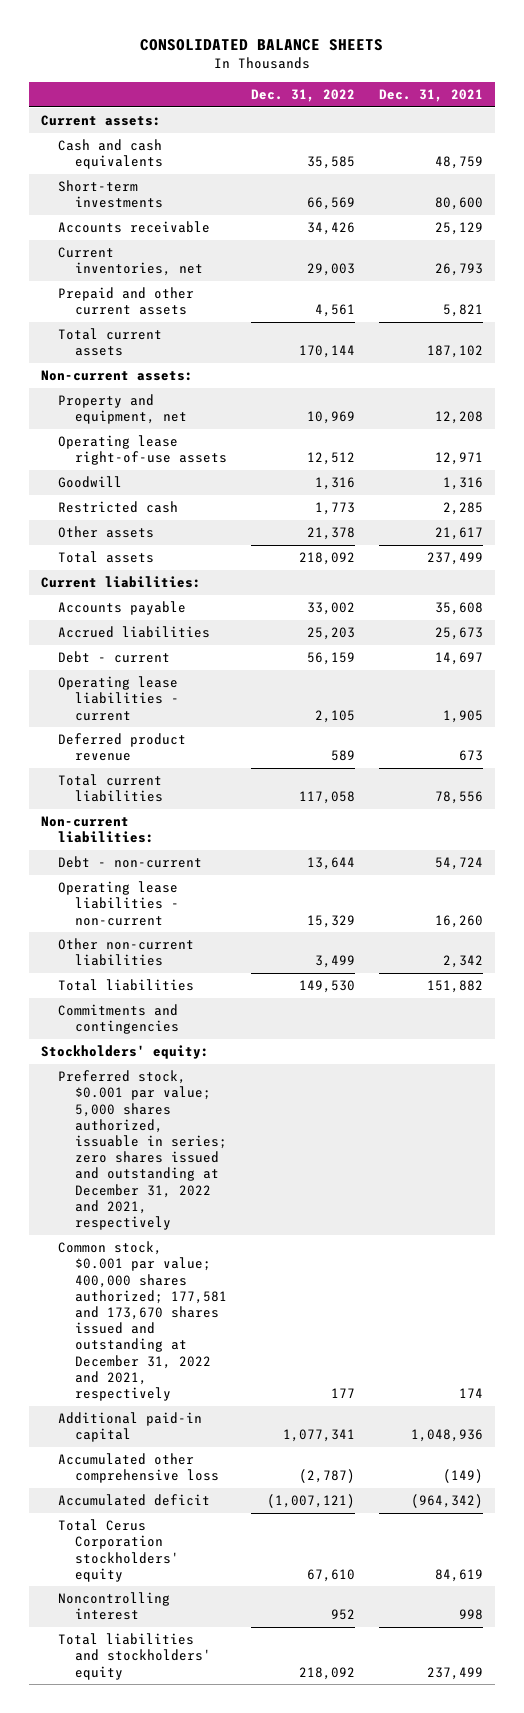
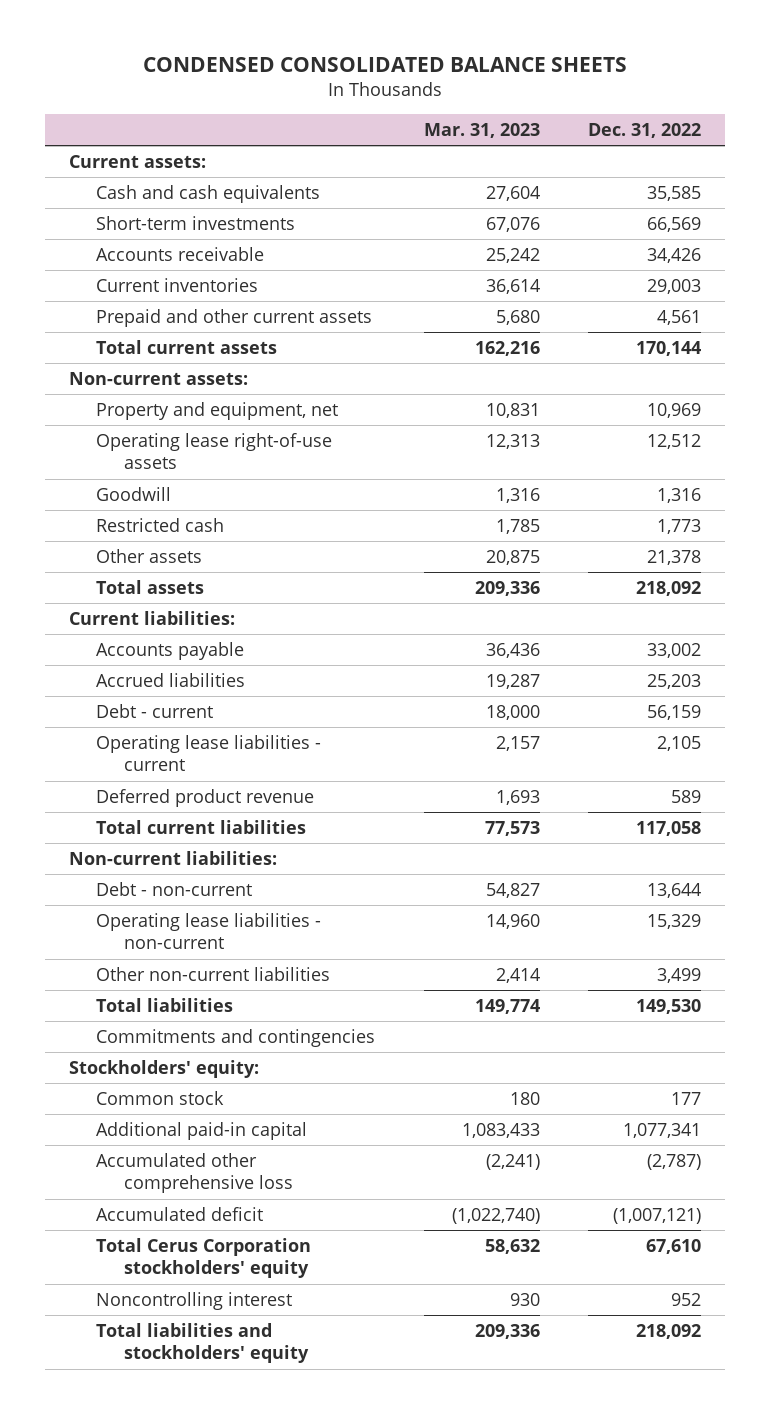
- CONSOLIDATED BALANCE SHEETS
+ CONDENSED CONSOLIDATED BALANCE SHEETS
- | Dec. 31, 2022 | Dec. 31, 2021
+ | Mar. 31, 2023 | Dec. 31, 2022
- Current inventories, net | 29,003 | 26,793
+ Current inventories | 36,614 | 29,003
- Preferred stock, $0.001 par value; 5,000 shares authorized, issuable in series; zero shares issued and outstanding at December 31, 2022 and 2021, respectively
- Common stock, $0.001 par value; 400,000 shares authorized; 177,581 and 173,670 shares issued and outstanding at December 31, 2022 and 2021, respectively | 177 | 174
+ Common stock | 180 | 177

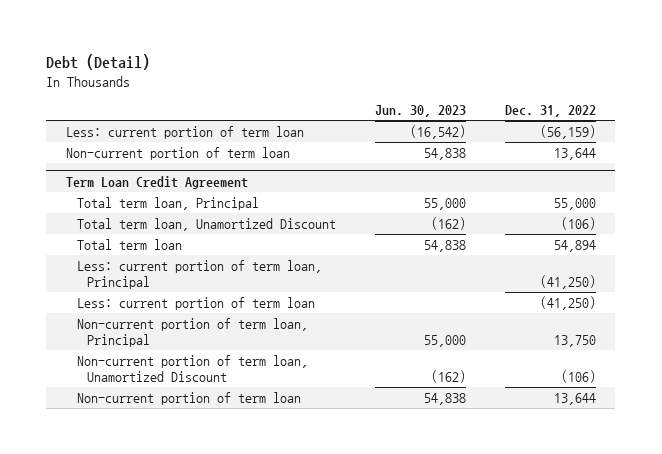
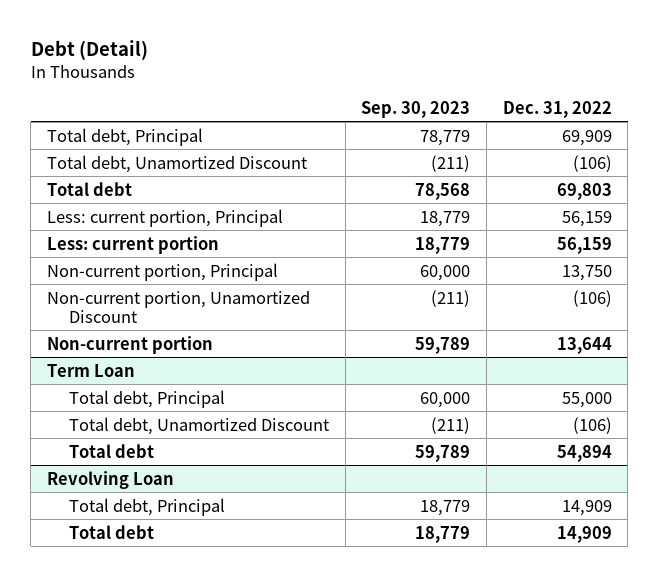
- | Jun. 30, 2023 | Dec. 31, 2022
+ | Sep. 30, 2023 | Dec. 31, 2022
- Less: current portion of term loan | (16,542) | (56,159)
- Non-current portion of term loan | 54,838 | 13,644
- Term Loan Credit Agreement
- Total term loan, Principal | 55,000 | 55,000
- Total term loan, Unamortized Discount | (162) | (106)
- Total term loan | 54,838 | 54,894
- Less: current portion of term loan, Principal | | (41,250)
- Less: current portion of term loan | | (41,250)
- Non-current portion of term loan, Principal | 55,000 | 13,750
- Non-current portion of term loan, Unamortized Discount | (162) | (106)
- Non-current portion of term loan | 54,838 | 13,644
+ Total debt, Principal | 78,779 | 69,909
+ Total debt, Unamortized Discount | (211) | (106)
+ Total debt | 78,568 | 69,803
+ Less: current portion, Principal | 18,779 | 56,159
+ Less: current portion | 18,779 | 56,159
+ Non-current portion, Principal | 60,000 | 13,750
+ Non-current portion, Unamortized Discount | (211) | (106)
+ Non-current portion | 59,789 | 13,644
+ Term Loan
+ Total debt, Principal | 60,000 | 55,000
+ Total debt, Unamortized Discount | (211) | (106)
+ Total debt | 59,789 | 54,894
+ Revolving Loan
+ Total debt, Principal | 18,779 | 14,909
+ Total debt | 18,779 | 14,909

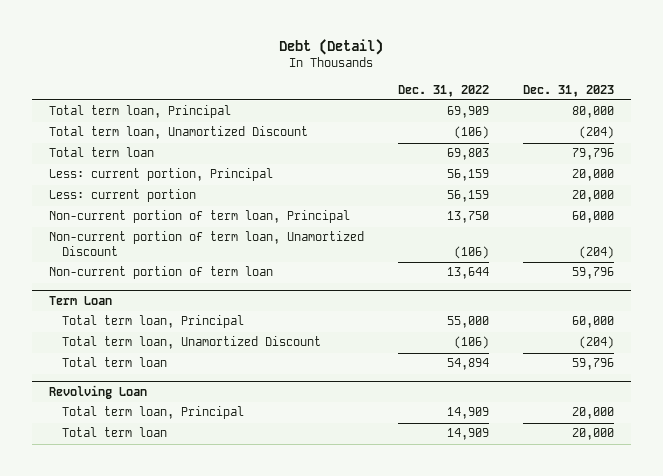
- | Sep. 30, 2023 | Dec. 31, 2022
+ | Dec. 31, 2022 | Dec. 31, 2023
- Total debt, Principal | 78,779 | 69,909
- Total debt, Unamortized Discount | (211) | (106)
- Total debt | 78,568 | 69,803
+ Total term loan, Principal | 69,909 | 80,000
+ Total term loan, Unamortized Discount | (106) | (204)
+ Total term loan | 69,803 | 79,796
- Non-current portion, Principal | 60,000 | 13,750
- Non-current portion, Unamortized Discount | (211) | (106)
- Non-current portion | 59,789 | 13,644
+ Non-current portion of term loan, Principal | 13,750 | 60,000
+ Non-current portion of term loan, Unamortized Discount | (106) | (204)
+ Non-current portion of term loan | 13,644 | 59,796
@ Term Loan
- Total debt, Principal | 60,000 | 55,000
- Total debt, Unamortized Discount | (211) | (106)
- Total debt | 59,789 | 54,894
+ Total term loan, Principal | 55,000 | 60,000
+ Total term loan, Unamortized Discount | (106) | (204)
+ Total term loan | 54,894 | 59,796
@ Revolving Loan
- Total debt, Principal | 18,779 | 14,909
- Total debt | 18,779 | 14,909
+ Total term loan, Principal | 14,909 | 20,000
+ Total term loan | 14,909 | 20,000

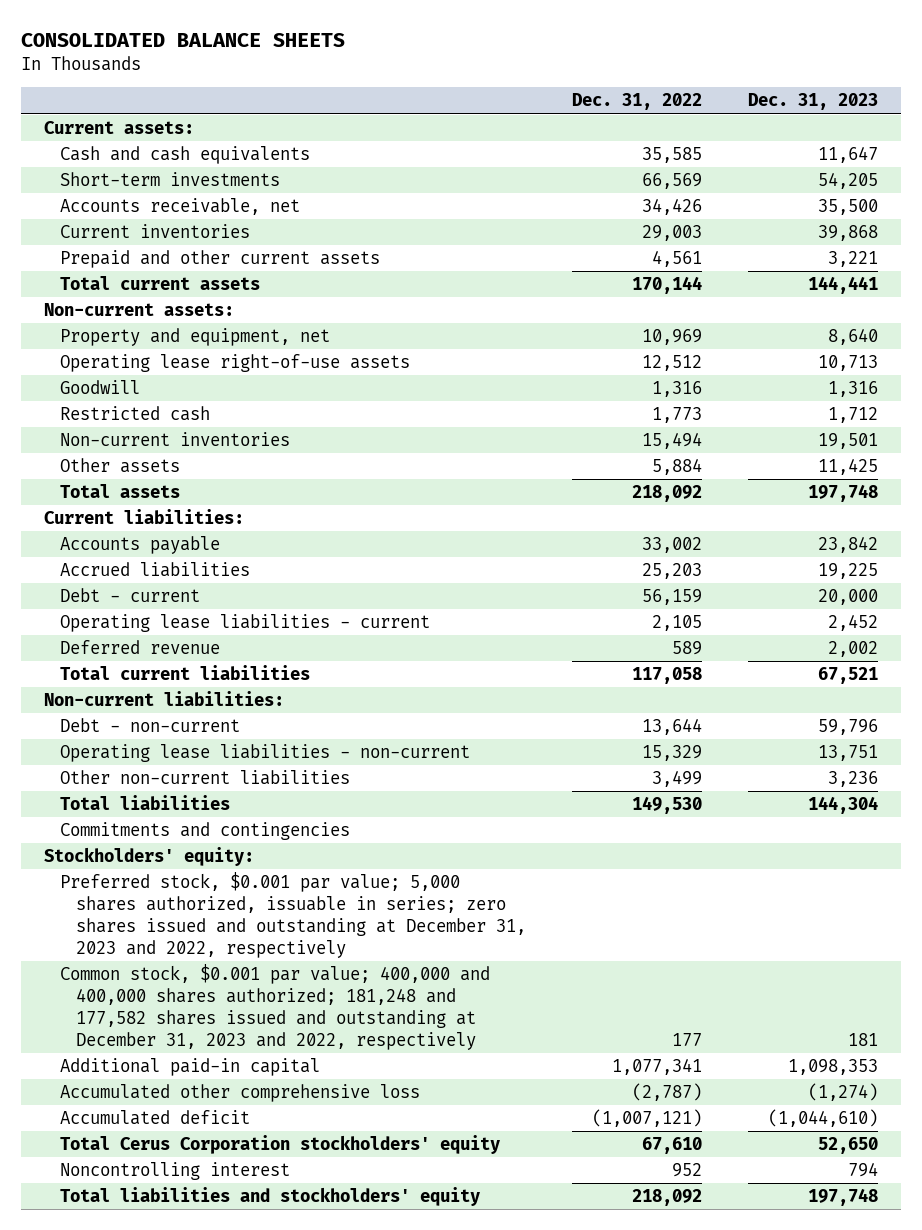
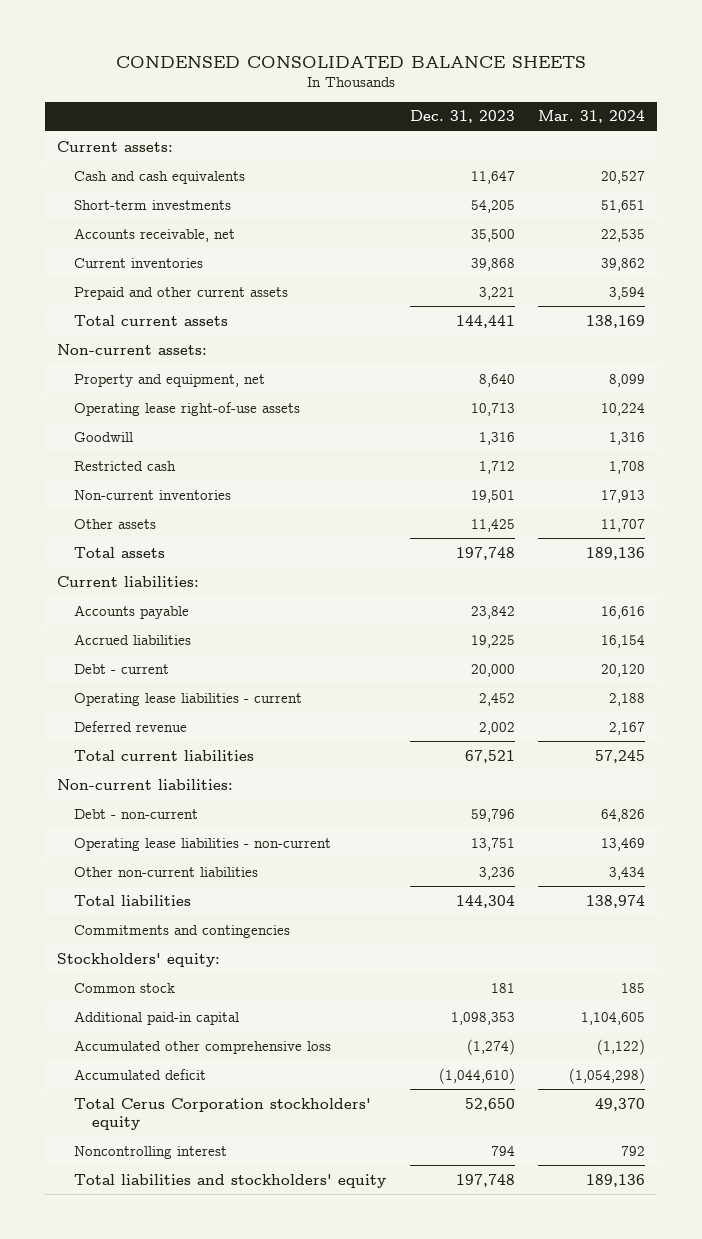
- CONSOLIDATED BALANCE SHEETS
+ CONDENSED CONSOLIDATED BALANCE SHEETS
- | Dec. 31, 2022 | Dec. 31, 2023
+ | Dec. 31, 2023 | Mar. 31, 2024
- Preferred stock, $0.001 par value; 5,000 shares authorized, issuable in series; zero shares issued and outstanding at December 31, 2023 and 2022, respectively
- Common stock, $0.001 par value; 400,000 and 400,000 shares authorized; 181,248 and 177,582 shares issued and outstanding at December 31, 2023 and 2022, respectively | 177 | 181
+ Common stock | 181 | 185

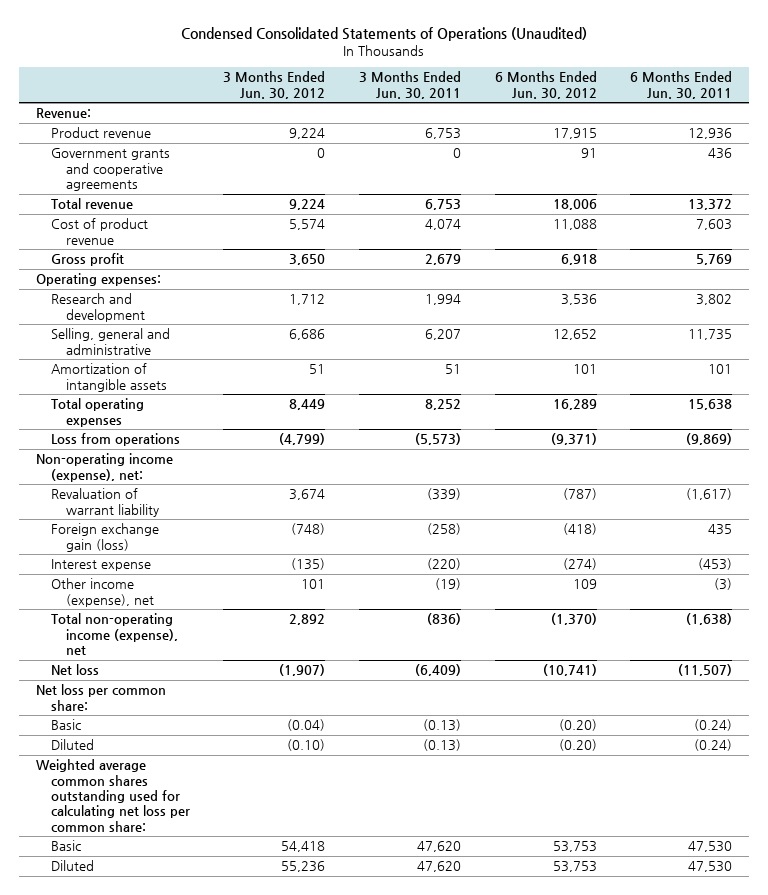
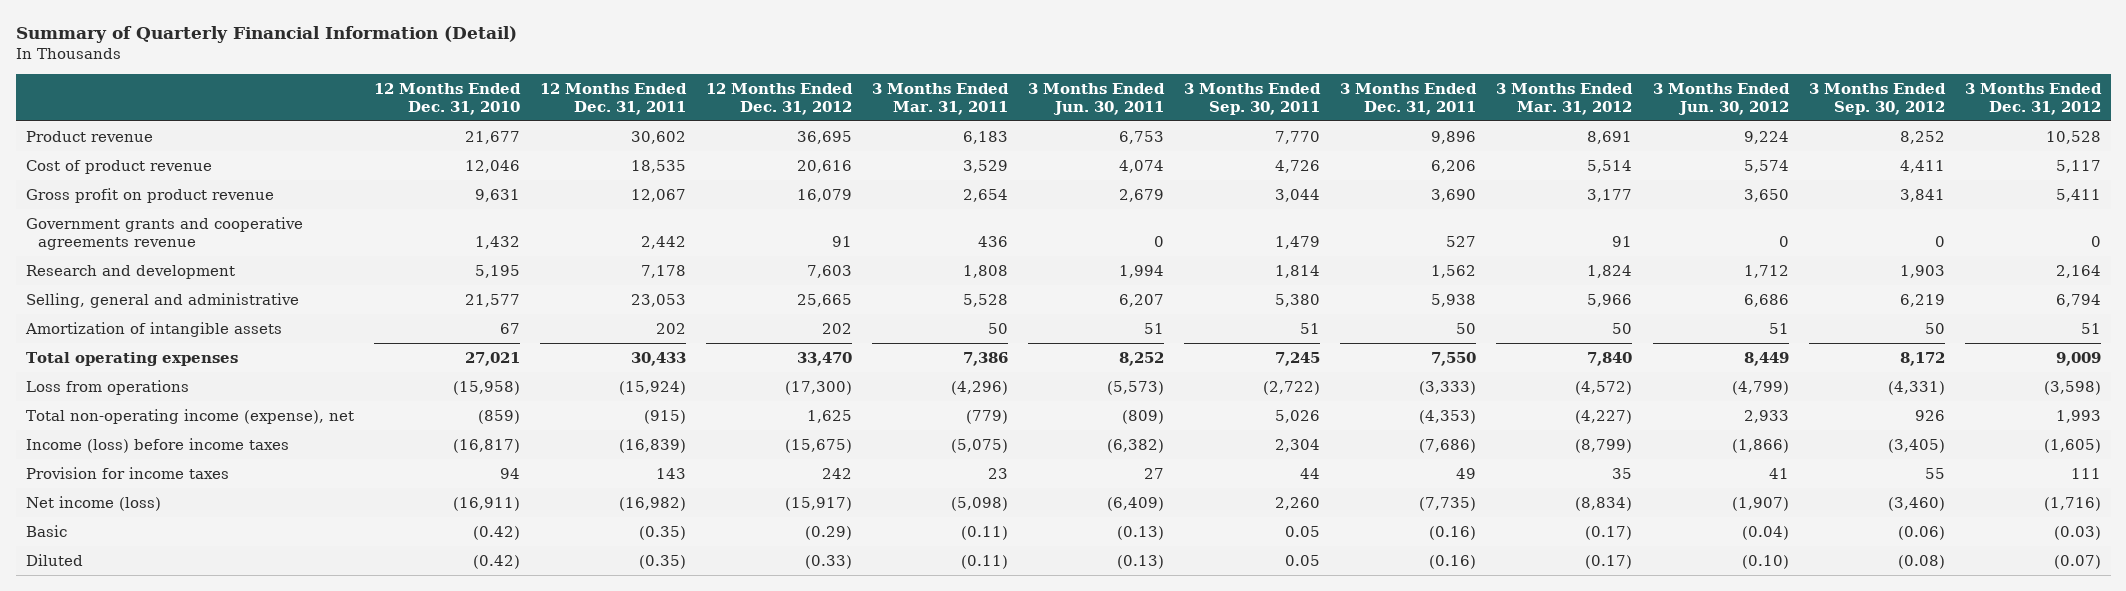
- Condensed Consolidated Statements of Operations (Unaudited)
+ Summary of Quarterly Financial Information (Detail)
- | 3 Months Ended Jun. 30, 2012 | 3 Months Ended Jun. 30, 2011 | 6 Months Ended Jun. 30, 2012 | 6 Months Ended Jun. 30, 2011
+ | 12 Months Ended Dec. 31, 2010 | 12 Months Ended Dec. 31, 2011 | 12 Months Ended Dec. 31, 2012 | 3 Months Ended Mar. 31, 2011 | 3 Months Ended Jun. 30, 2011 | 3 Months Ended Sep. 30, 2011 | 3 Months Ended Dec. 31, 2011 | 3 Months Ended Mar. 31, 2012 | 3 Months Ended Jun. 30, 2012 | 3 Months Ended Sep. 30, 2012 | 3 Months Ended Dec. 31, 2012
- Revenue:
- Government grants and cooperative agreements | 0 | 0 | 91 | 436
- Total revenue | 9,224 | 6,753 | 18,006 | 13,372
- Gross profit | 3,650 | 2,679 | 6,918 | 5,769
- Operating expenses:
+ Gross profit on product revenue | 9,631 | 12,067 | 16,079 | 2,654 | 2,679 | 3,044 | 3,690 | 3,177 | 3,650 | 3,841 | 5,411
+ Government grants and cooperative agreements revenue | 1,432 | 2,442 | 91 | 436 | 0 | 1,479 | 527 | 91 | 0 | 0 | 0
- Non-operating income (expense), net:
- Revaluation of warrant liability | 3,674 | (339) | (787) | (1,617)
- Foreign exchange gain (loss) | (748) | (258) | (418) | 435
- Interest expense | (135) | (220) | (274) | (453)
- Other income (expense), net | 101 | (19) | 109 | (3)
- Total non-operating income (expense), net | 2,892 | (836) | (1,370) | (1,638)
- Net loss | (1,907) | (6,409) | (10,741) | (11,507)
- Net loss per common share:
+ Total non-operating income (expense), net | (859) | (915) | 1,625 | (779) | (809) | 5,026 | (4,353) | (4,227) | 2,933 | 926 | 1,993
+ Income (loss) before income taxes | (16,817) | (16,839) | (15,675) | (5,075) | (6,382) | 2,304 | (7,686) | (8,799) | (1,866) | (3,405) | (1,605)
+ Provision for income taxes | 94 | 143 | 242 | 23 | 27 | 44 | 49 | 35 | 41 | 55 | 111
+ Net income (loss) | (16,911) | (16,982) | (15,917) | (5,098) | (6,409) | 2,260 | (7,735) | (8,834) | (1,907) | (3,460) | (1,716)
- Weighted average common shares outstanding used for calculating net loss per common share:
- Basic | 54,418 | 47,620 | 53,753 | 47,530
- Diluted | 55,236 | 47,620 | 53,753 | 47,530

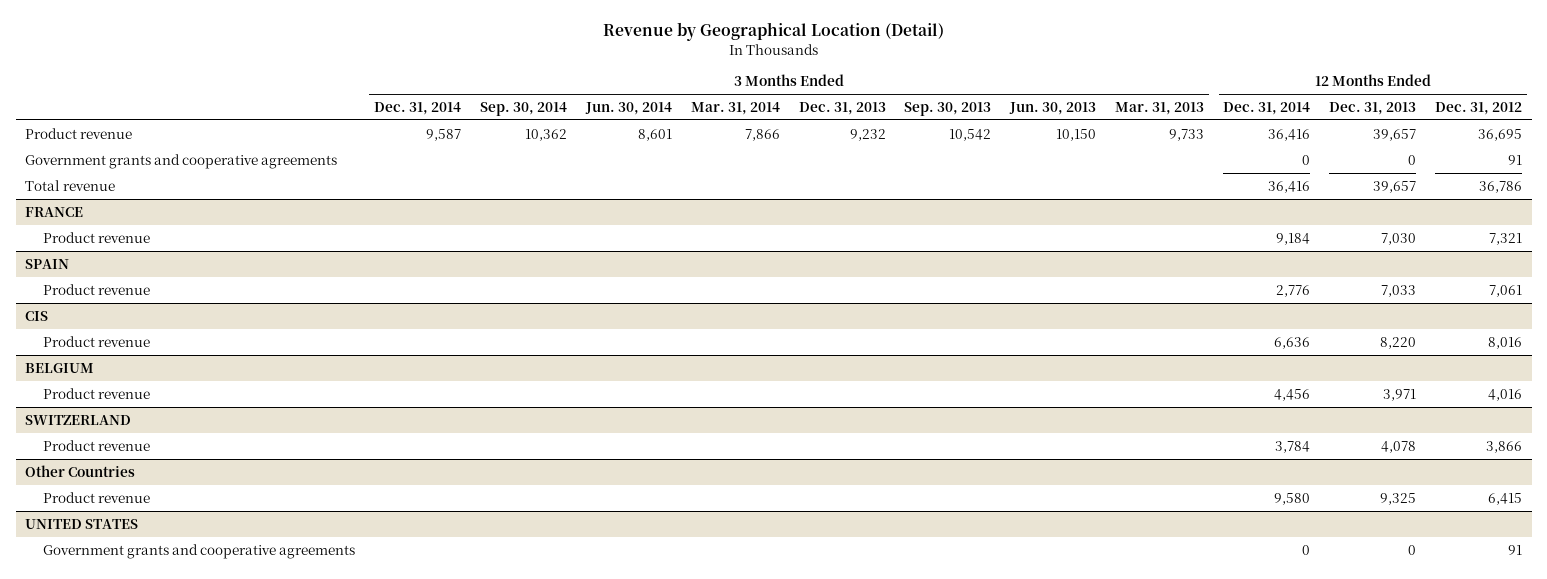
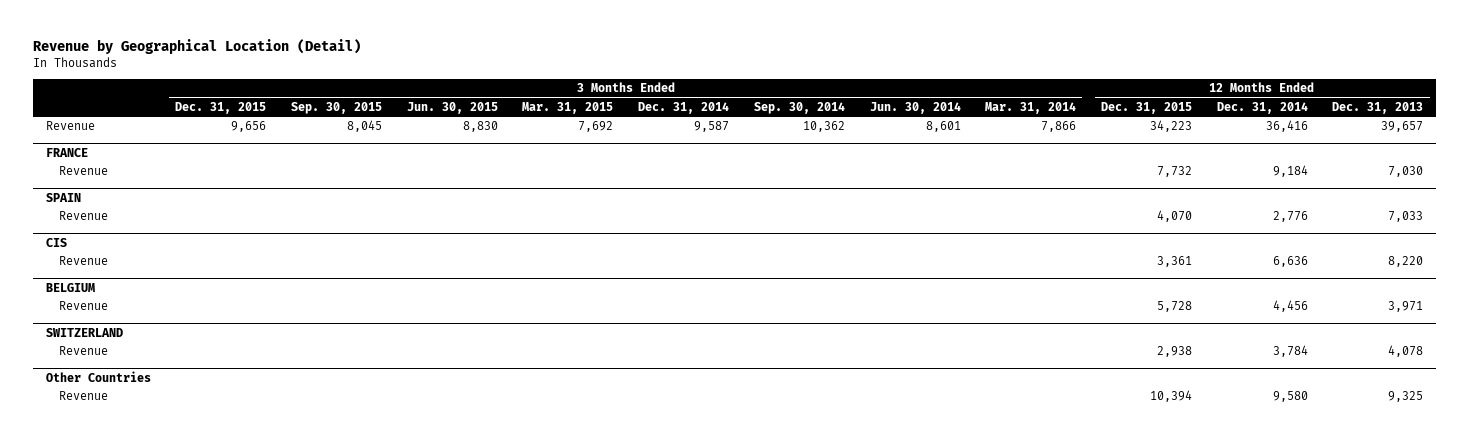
- | 3 Months Ended Dec. 31, 2014 | 3 Months Ended Sep. 30, 2014 | 3 Months Ended Jun. 30, 2014 | 3 Months Ended Mar. 31, 2014 | 3 Months Ended Dec. 31, 2013 | 3 Months Ended Sep. 30, 2013 | 3 Months Ended Jun. 30, 2013 | 3 Months Ended Mar. 31, 2013 | 12 Months Ended Dec. 31, 2014 | 12 Months Ended Dec. 31, 2013 | 12 Months Ended Dec. 31, 2012
+ | 3 Months Ended Dec. 31, 2015 | 3 Months Ended Sep. 30, 2015 | 3 Months Ended Jun. 30, 2015 | 3 Months Ended Mar. 31, 2015 | 3 Months Ended Dec. 31, 2014 | 3 Months Ended Sep. 30, 2014 | 3 Months Ended Jun. 30, 2014 | 3 Months Ended Mar. 31, 2014 | 12 Months Ended Dec. 31, 2015 | 12 Months Ended Dec. 31, 2014 | 12 Months Ended Dec. 31, 2013
- Product revenue | 9,587 | 10,362 | 8,601 | 7,866 | 9,232 | 10,542 | 10,150 | 9,733 | 36,416 | 39,657 | 36,695
- Government grants and cooperative agreements | | | | | | | | | 0 | 0 | 91
- Total revenue | | | | | | | | | 36,416 | 39,657 | 36,786
+ Revenue | 9,656 | 8,045 | 8,830 | 7,692 | 9,587 | 10,362 | 8,601 | 7,866 | 34,223 | 36,416 | 39,657
@ FRANCE
- Product revenue | | | | | | | | | 9,184 | 7,030 | 7,321
+ Revenue | | | | | | | | | 7,732 | 9,184 | 7,030
@ SPAIN
- Product revenue | | | | | | | | | 2,776 | 7,033 | 7,061
+ Revenue | | | | | | | | | 4,070 | 2,776 | 7,033
@ CIS
- Product revenue | | | | | | | | | 6,636 | 8,220 | 8,016
+ Revenue | | | | | | | | | 3,361 | 6,636 | 8,220
@ BELGIUM
- Product revenue | | | | | | | | | 4,456 | 3,971 | 4,016
+ Revenue | | | | | | | | | 5,728 | 4,456 | 3,971
@ SWITZERLAND
- Product revenue | | | | | | | | | 3,784 | 4,078 | 3,866
+ Revenue | | | | | | | | | 2,938 | 3,784 | 4,078
@ Other Countries
- Product revenue | | | | | | | | | 9,580 | 9,325 | 6,415
- UNITED STATES
- Government grants and cooperative agreements | | | | | | | | | 0 | 0 | 91
@ Other Countries
+ Revenue | | | | | | | | | 10,394 | 9,580 | 9,325

